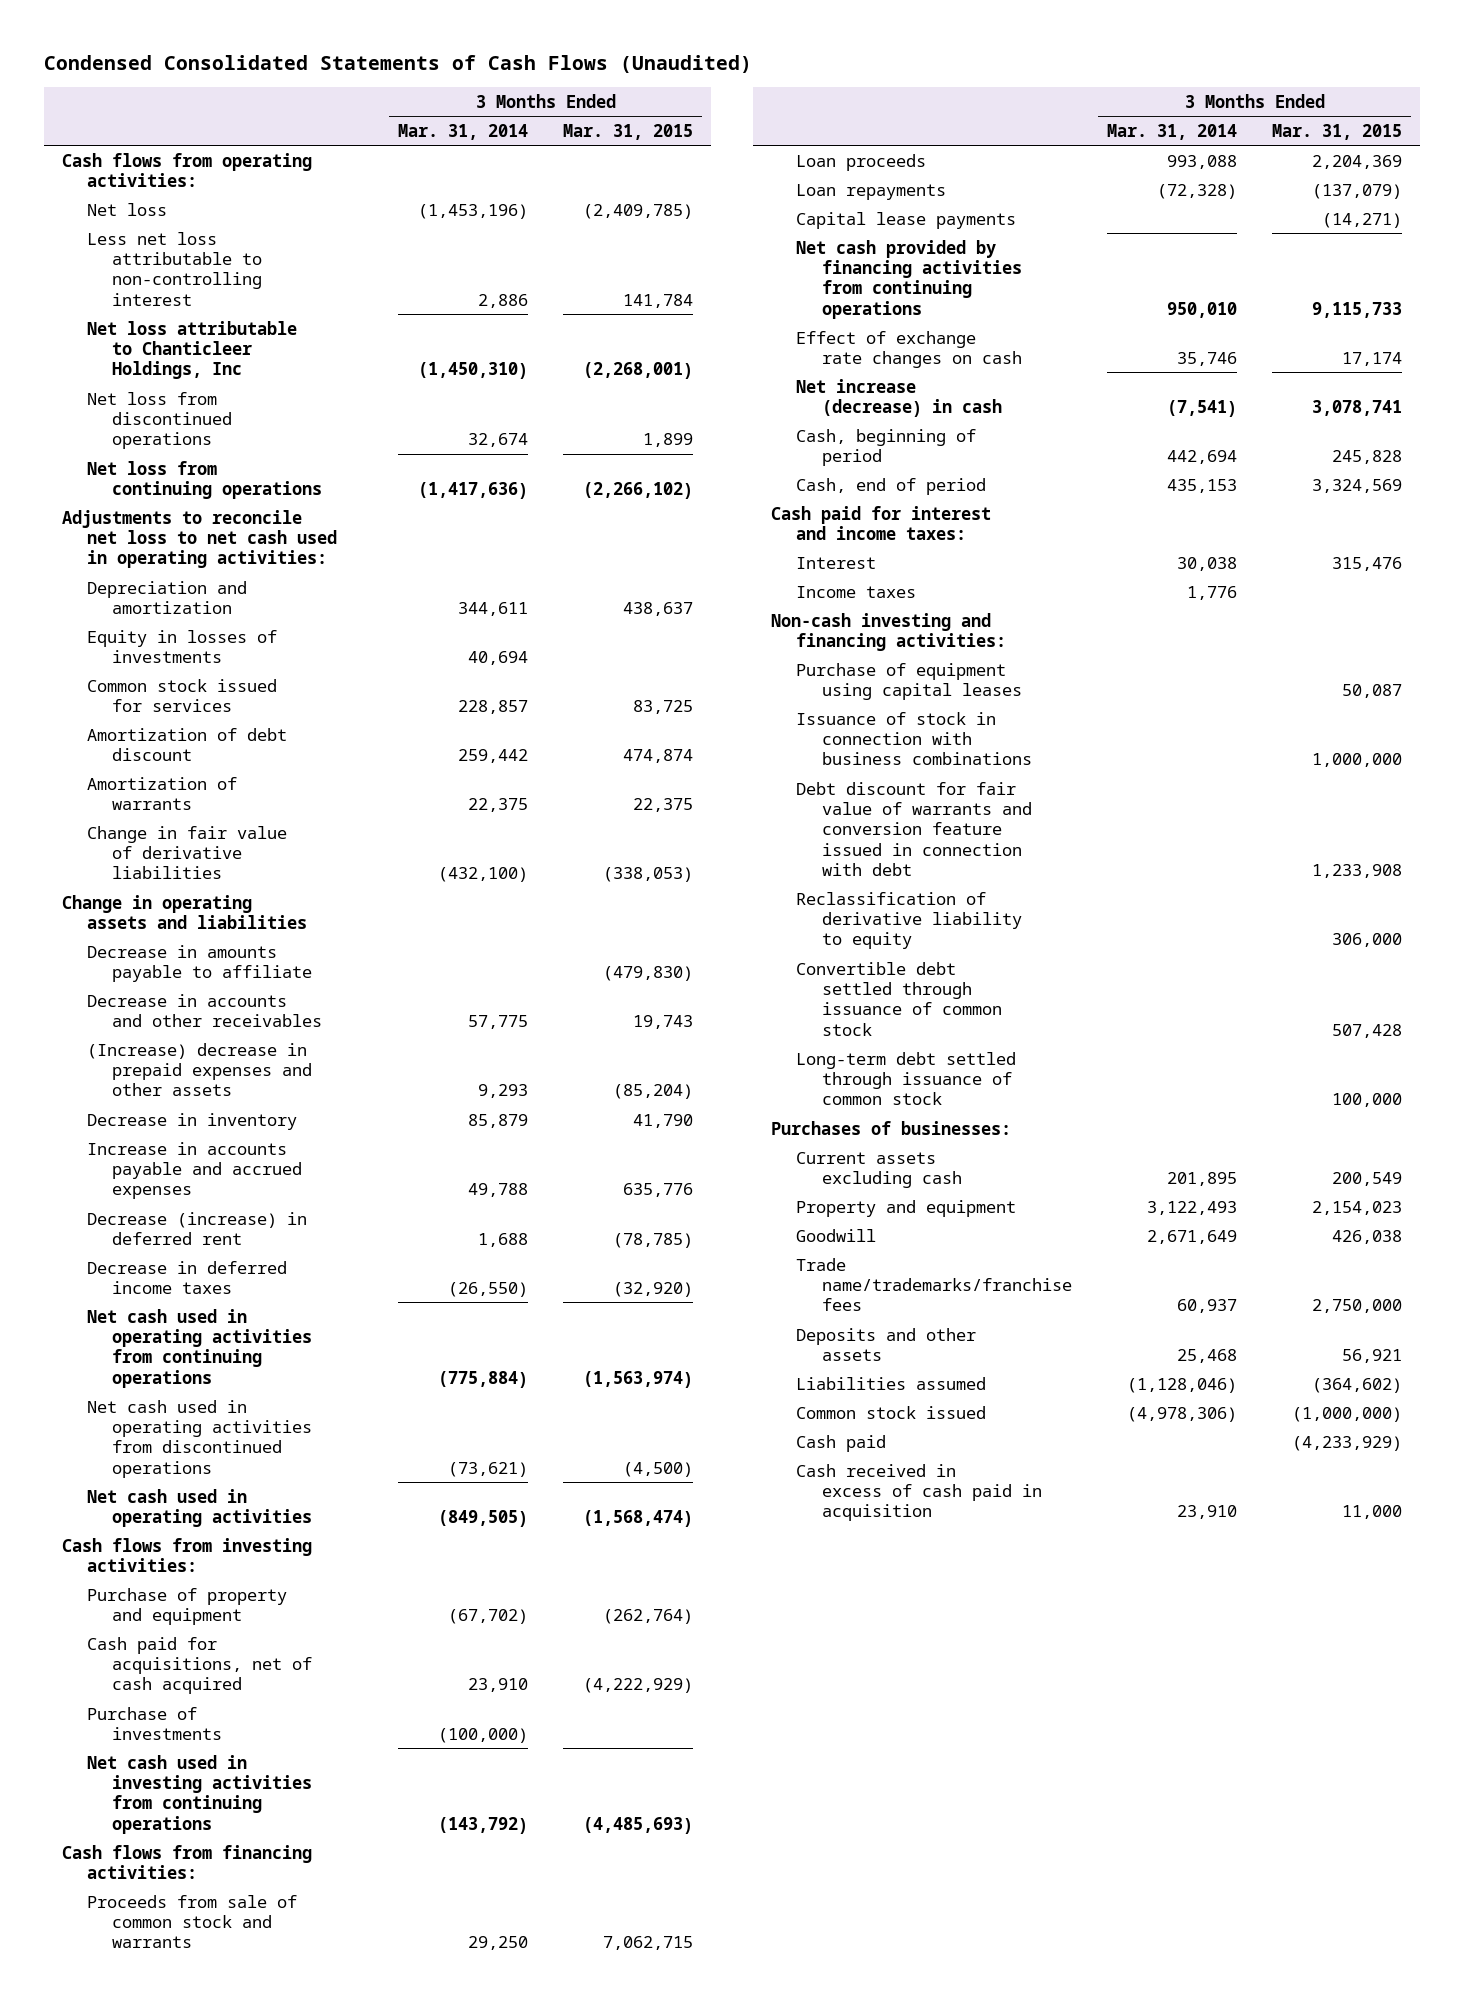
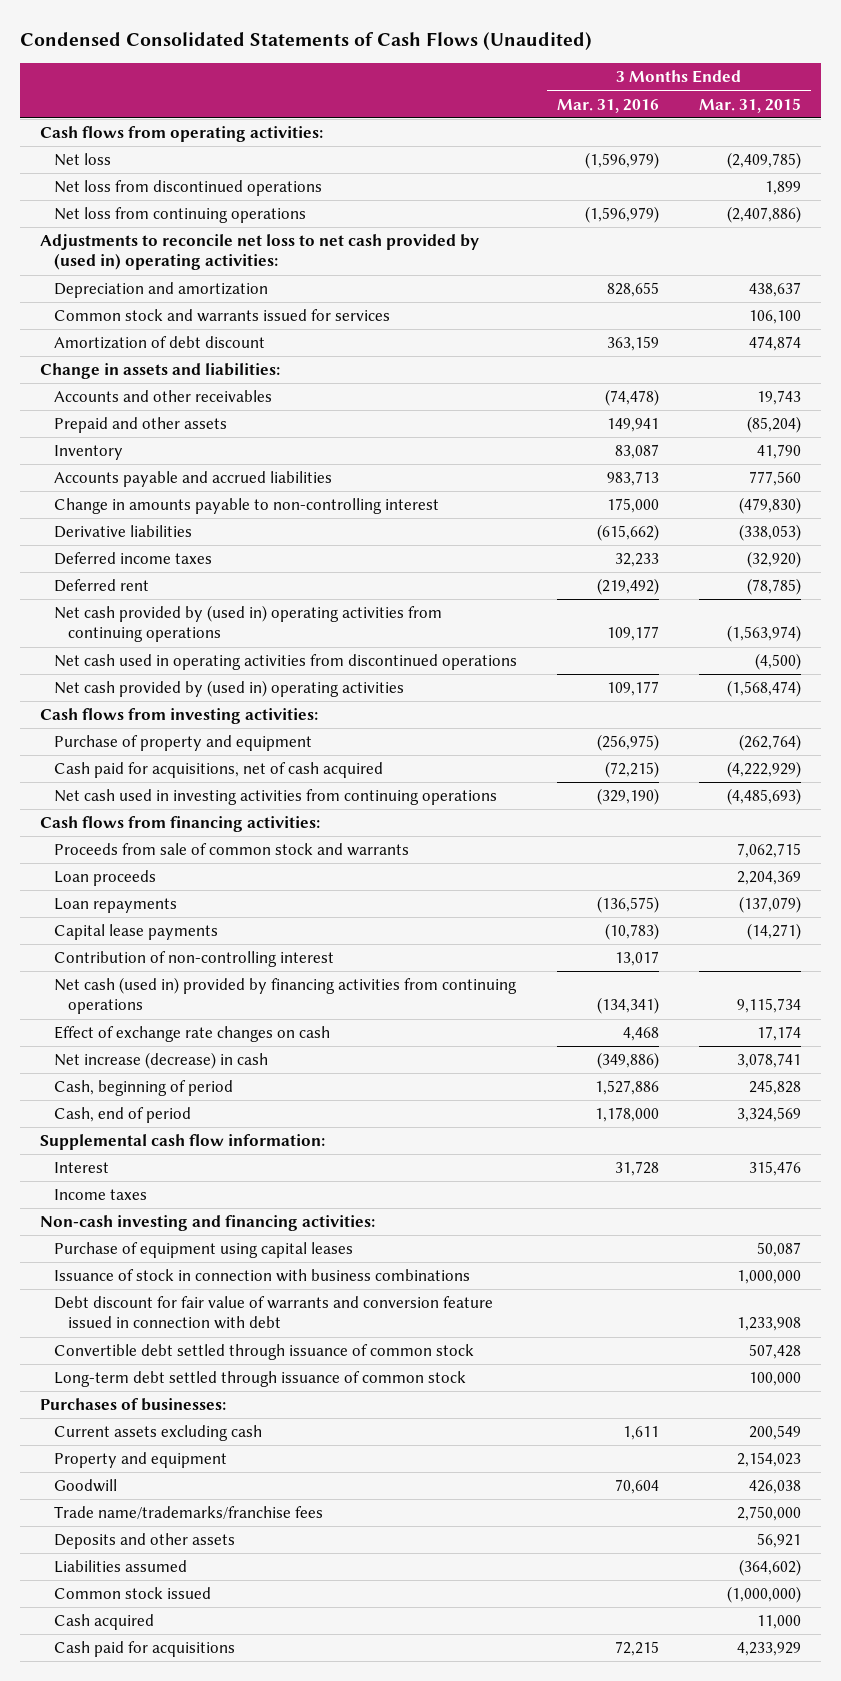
- | 3 Months Ended Mar. 31, 2014 | 3 Months Ended Mar. 31, 2015
+ | 3 Months Ended Mar. 31, 2016 | 3 Months Ended Mar. 31, 2015
- Less net loss attributable to non-controlling interest | 2,886 | 141,784
- Net loss attributable to Chanticleer Holdings, Inc | (1,450,310) | (2,268,001)
- Net loss from continuing operations | (1,417,636) | (2,266,102)
- Adjustments to reconcile net loss to net cash used in operating activities:
+ Net loss from continuing operations | (1,596,979) | (2,407,886)
+ Adjustments to reconcile net loss to net cash provided by (used in) operating activities:
- Equity in losses of investments | 40,694 |
- Common stock issued for services | 228,857 | 83,725
+ Common stock and warrants issued for services | | 106,100
- Amortization of warrants | 22,375 | 22,375
- Change in fair value of derivative liabilities | (432,100) | (338,053)
- Change in operating assets and liabilities
- Decrease in amounts payable to affiliate | | (479,830)
- Decrease in accounts and other receivables | 57,775 | 19,743
- (Increase) decrease in prepaid expenses and other assets | 9,293 | (85,204)
- Decrease in inventory | 85,879 | 41,790
- Increase in accounts payable and accrued expenses | 49,788 | 635,776
- Decrease (increase) in deferred rent | 1,688 | (78,785)
- Decrease in deferred income taxes | (26,550) | (32,920)
- Net cash used in operating activities from continuing operations | (775,884) | (1,563,974)
+ Change in assets and liabilities:
+ Accounts and other receivables | (74,478) | 19,743
+ Prepaid and other assets | 149,941 | (85,204)
+ Inventory | 83,087 | 41,790
+ Accounts payable and accrued liabilities | 983,713 | 777,560
+ Change in amounts payable to non-controlling interest | 175,000 | (479,830)
+ Derivative liabilities | (615,662) | (338,053)
+ Deferred income taxes | 32,233 | (32,920)
+ Deferred rent | (219,492) | (78,785)
+ Net cash provided by (used in) operating activities from continuing operations | 109,177 | (1,563,974)
- Net cash used in operating activities | (849,505) | (1,568,474)
+ Net cash provided by (used in) operating activities | 109,177 | (1,568,474)
- Purchase of investments | (100,000) |
- Net cash provided by financing activities from continuing operations | 950,010 | 9,115,733
+ Contribution of non-controlling interest | 13,017 |
+ Net cash (used in) provided by financing activities from continuing operations | (134,341) | 9,115,734
- Cash paid for interest and income taxes:
+ Supplemental cash flow information:
- Reclassification of derivative liability to equity | | 306,000
- Cash paid | | (4,233,929)
- Cash received in excess of cash paid in acquisition | 23,910 | 11,000
+ Cash acquired | | 11,000
+ Cash paid for acquisitions | 72,215 | 4,233,929

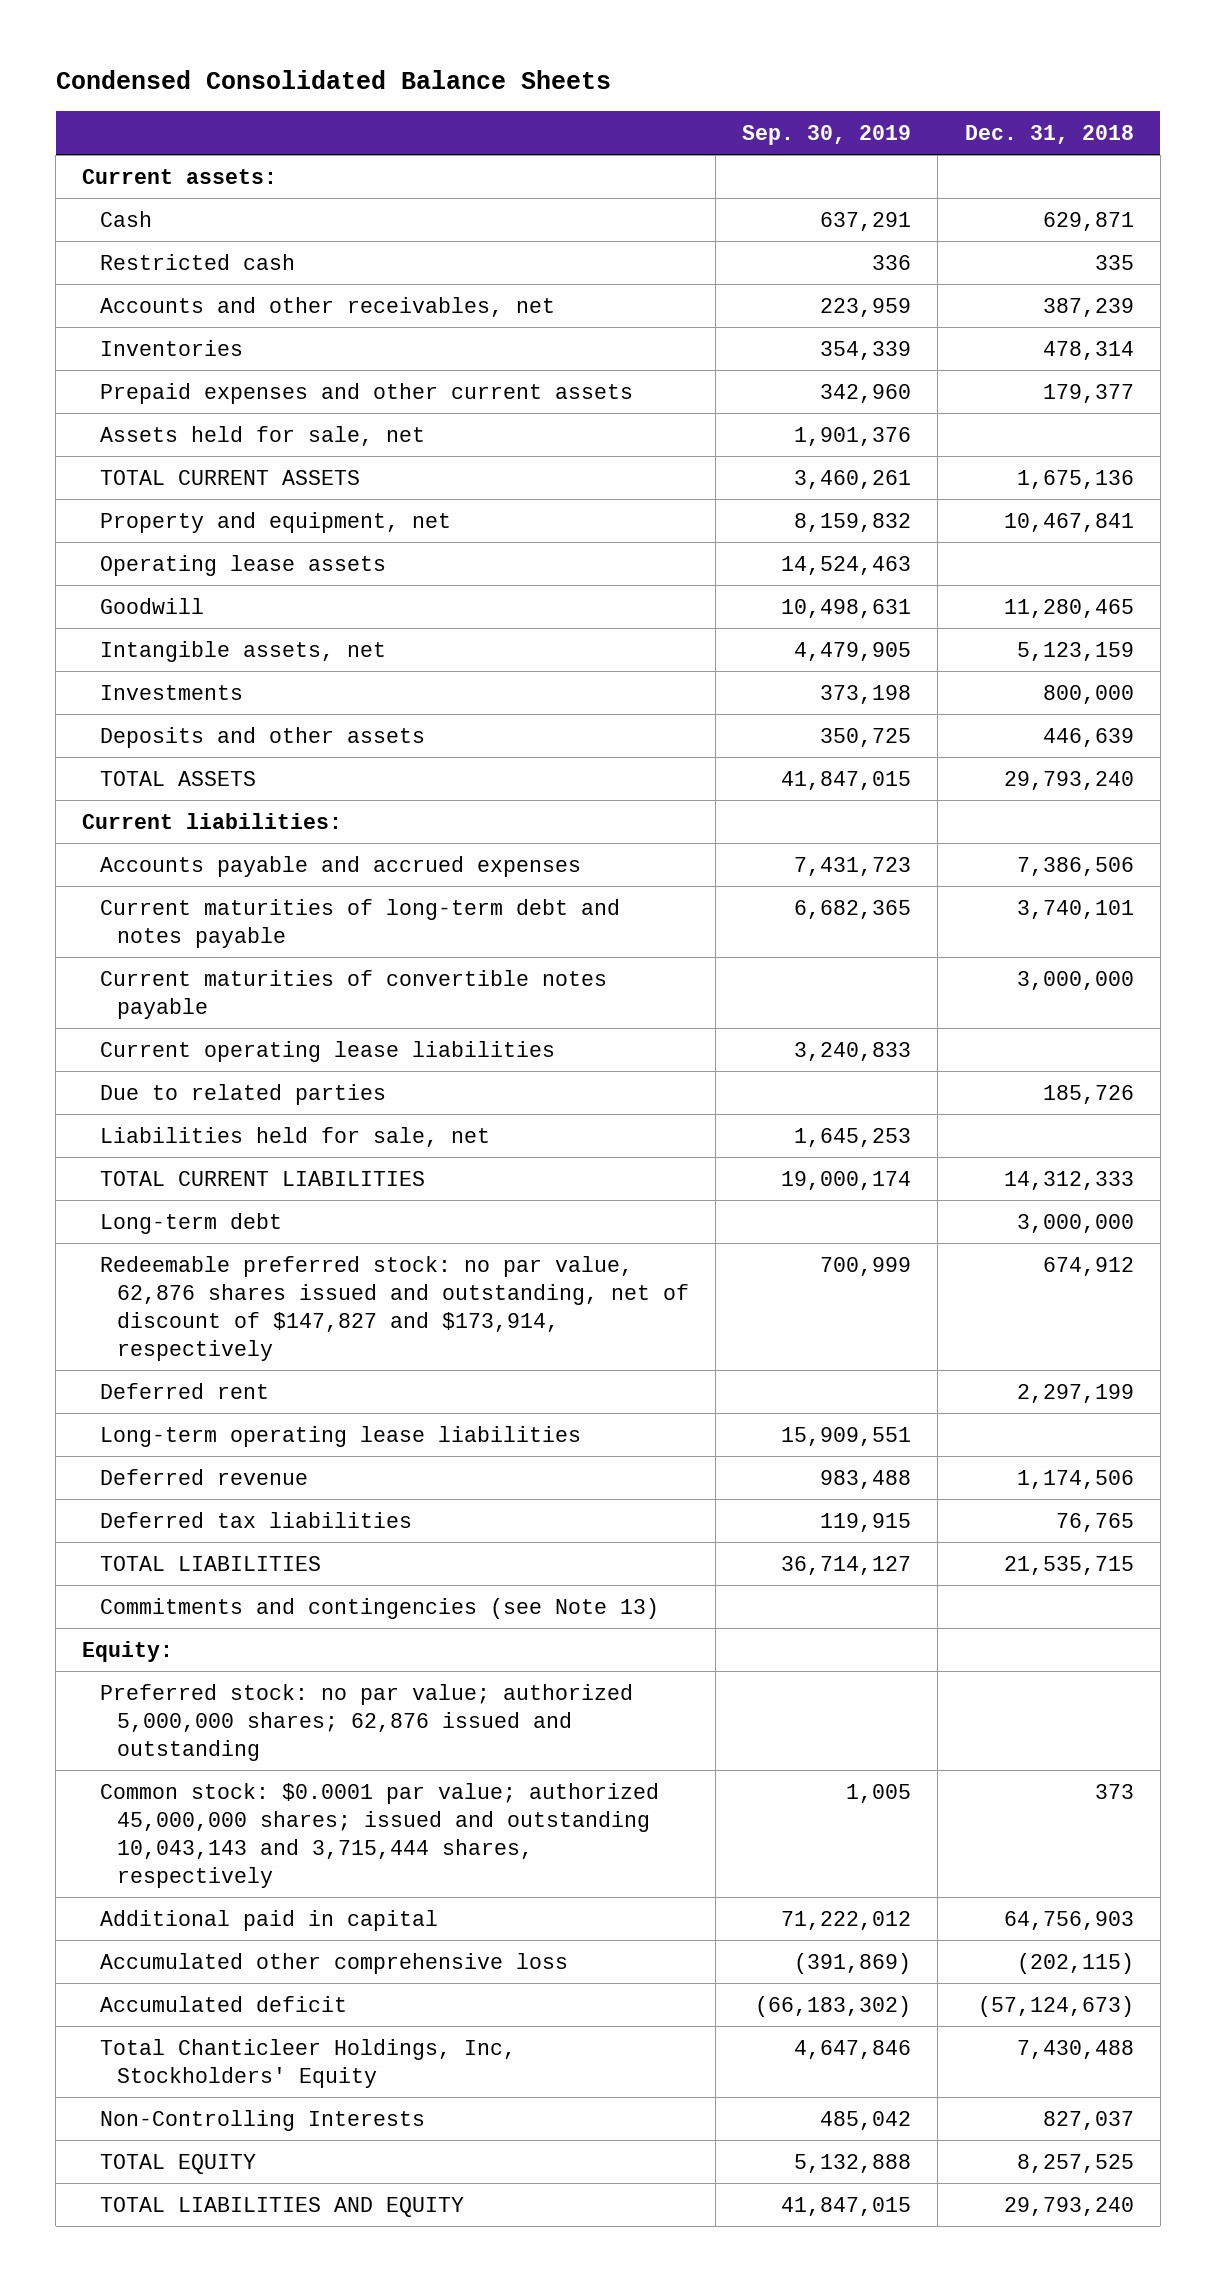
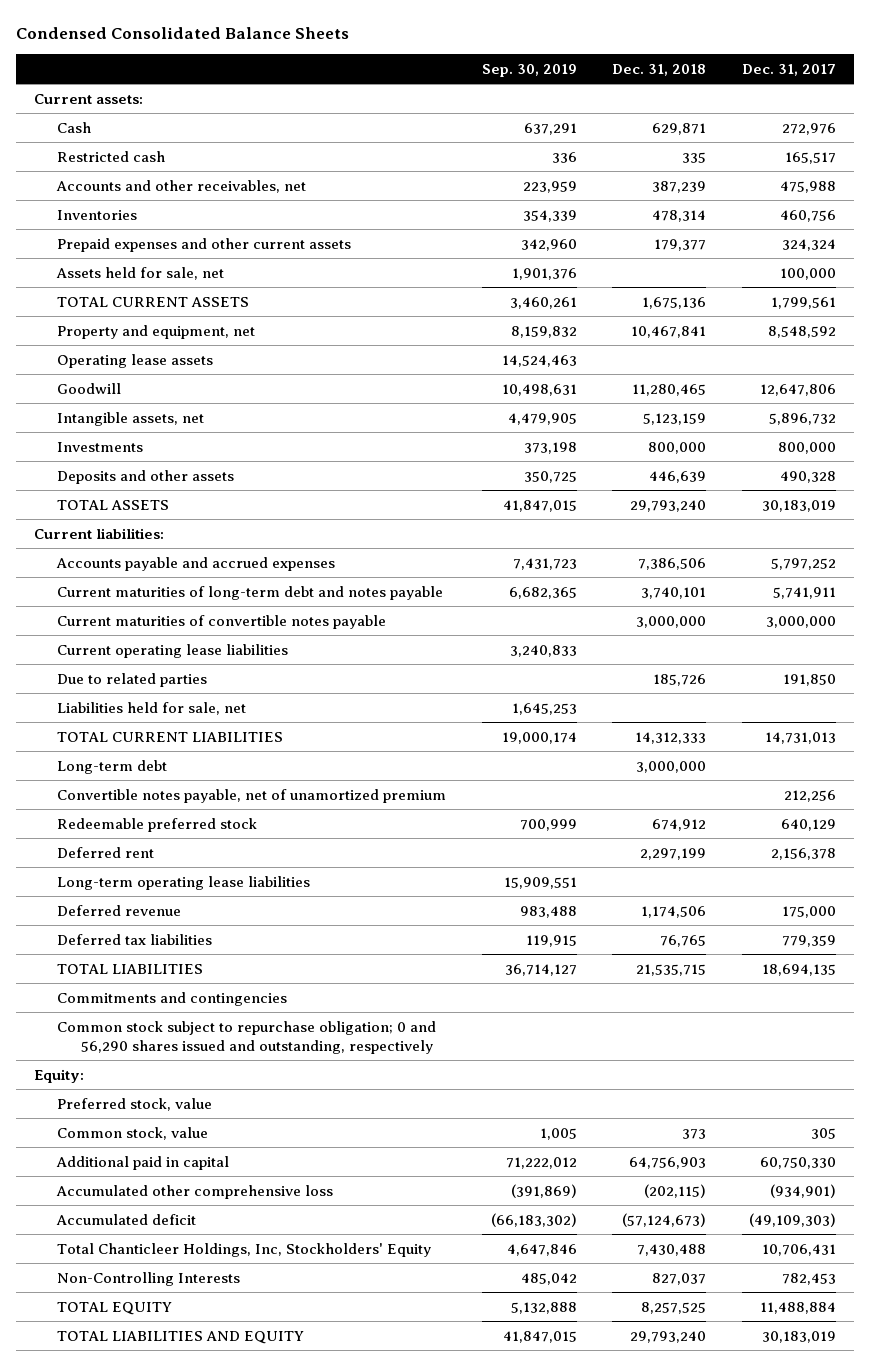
- | Sep. 30, 2019 | Dec. 31, 2018
+ | Sep. 30, 2019 | Dec. 31, 2018 | Dec. 31, 2017
- Redeemable preferred stock: no par value, 62,876 shares issued and outstanding, net of discount of $147,827 and $173,914, respectively | 700,999 | 674,912
+ Convertible notes payable, net of unamortized premium | | | 212,256
+ Redeemable preferred stock | 700,999 | 674,912 | 640,129
- Commitments and contingencies (see Note 13)
+ Commitments and contingencies
+ Common stock subject to repurchase obligation; 0 and 56,290 shares issued and outstanding, respectively
- Preferred stock: no par value; authorized 5,000,000 shares; 62,876 issued and outstanding
- Common stock: $0.0001 par value; authorized 45,000,000 shares; issued and outstanding 10,043,143 and 3,715,444 shares, respectively | 1,005 | 373
+ Preferred stock, value
+ Common stock, value | 1,005 | 373 | 305

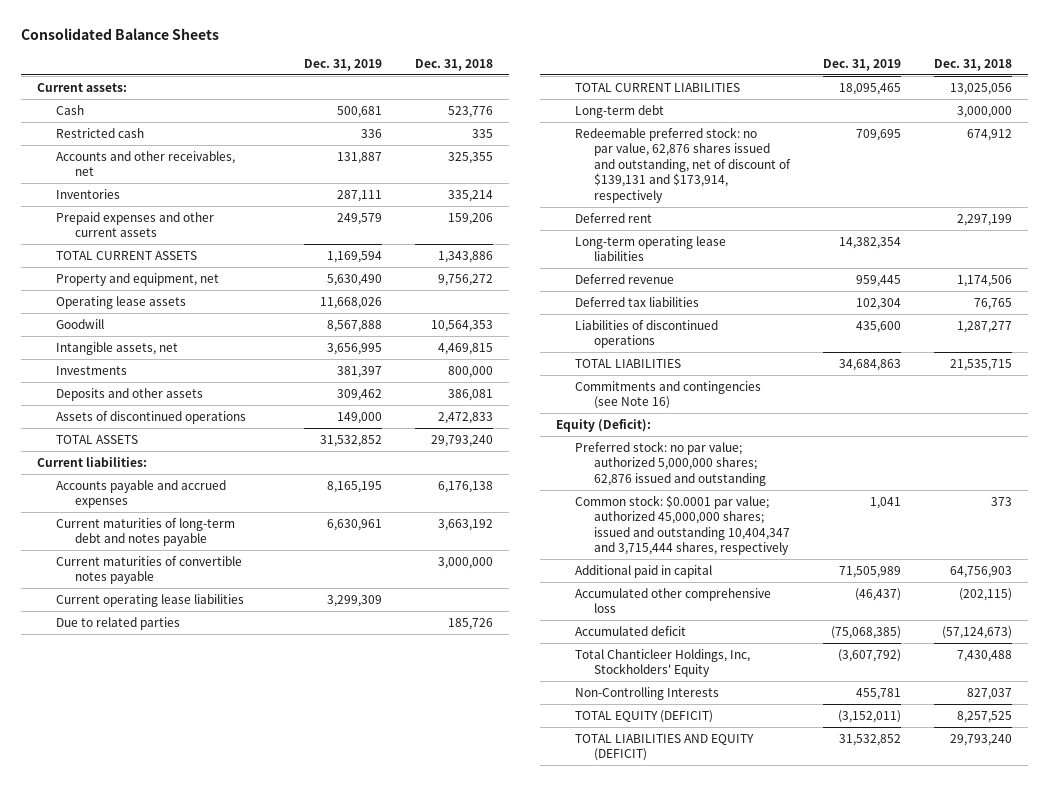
- Condensed Consolidated Balance Sheets
+ Consolidated Balance Sheets
- | Sep. 30, 2019 | Dec. 31, 2018 | Dec. 31, 2017
+ | Dec. 31, 2019 | Dec. 31, 2018
- Cash | 637,291 | 629,871 | 272,976
+ Cash | 500,681 | 523,776
- Accounts and other receivables, net | 223,959 | 387,239 | 475,988
- Inventories | 354,339 | 478,314 | 460,756
- Prepaid expenses and other current assets | 342,960 | 179,377 | 324,324
- Assets held for sale, net | 1,901,376 | | 100,000
- TOTAL CURRENT ASSETS | 3,460,261 | 1,675,136 | 1,799,561
- Property and equipment, net | 8,159,832 | 10,467,841 | 8,548,592
+ Accounts and other receivables, net | 131,887 | 325,355
+ Inventories | 287,111 | 335,214
+ Prepaid expenses and other current assets | 249,579 | 159,206
+ TOTAL CURRENT ASSETS | 1,169,594 | 1,343,886
+ Property and equipment, net | 5,630,490 | 9,756,272
- Goodwill | 10,498,631 | 11,280,465 | 12,647,806
- Intangible assets, net | 4,479,905 | 5,123,159 | 5,896,732
+ Goodwill | 8,567,888 | 10,564,353
+ Intangible assets, net | 3,656,995 | 4,469,815
- Deposits and other assets | 350,725 | 446,639 | 490,328
+ Deposits and other assets | 309,462 | 386,081
+ Assets of discontinued operations | 149,000 | 2,472,833
- Accounts payable and accrued expenses | 7,431,723 | 7,386,506 | 5,797,252
- Current maturities of long-term debt and notes payable | 6,682,365 | 3,740,101 | 5,741,911
+ Accounts payable and accrued expenses | 8,165,195 | 6,176,138
+ Current maturities of long-term debt and notes payable | 6,630,961 | 3,663,192
- Liabilities held for sale, net | 1,645,253 | |
- TOTAL CURRENT LIABILITIES | 19,000,174 | 14,312,333 | 14,731,013
+ TOTAL CURRENT LIABILITIES | 18,095,465 | 13,025,056
- Convertible notes payable, net of unamortized premium | | | 212,256
- Redeemable preferred stock | 700,999 | 674,912 | 640,129
+ Redeemable preferred stock: no par value, 62,876 shares issued and outstanding, net of discount of $139,131 and $173,914, respectively | 709,695 | 674,912
+ Liabilities of discontinued operations | 435,600 | 1,287,277
- Commitments and contingencies
- Common stock subject to repurchase obligation; 0 and 56,290 shares issued and outstanding, respectively
- Equity:
- Preferred stock, value
- Common stock, value | 1,005 | 373 | 305
+ Commitments and contingencies (see Note 16)
+ Equity (Deficit):
+ Preferred stock: no par value; authorized 5,000,000 shares; 62,876 issued and outstanding
+ Common stock: $0.0001 par value; authorized 45,000,000 shares; issued and outstanding 10,404,347 and 3,715,444 shares, respectively | 1,041 | 373
- TOTAL EQUITY | 5,132,888 | 8,257,525 | 11,488,884
- TOTAL LIABILITIES AND EQUITY | 41,847,015 | 29,793,240 | 30,183,019
+ TOTAL EQUITY (DEFICIT) | (3,152,011) | 8,257,525
+ TOTAL LIABILITIES AND EQUITY (DEFICIT) | 31,532,852 | 29,793,240

